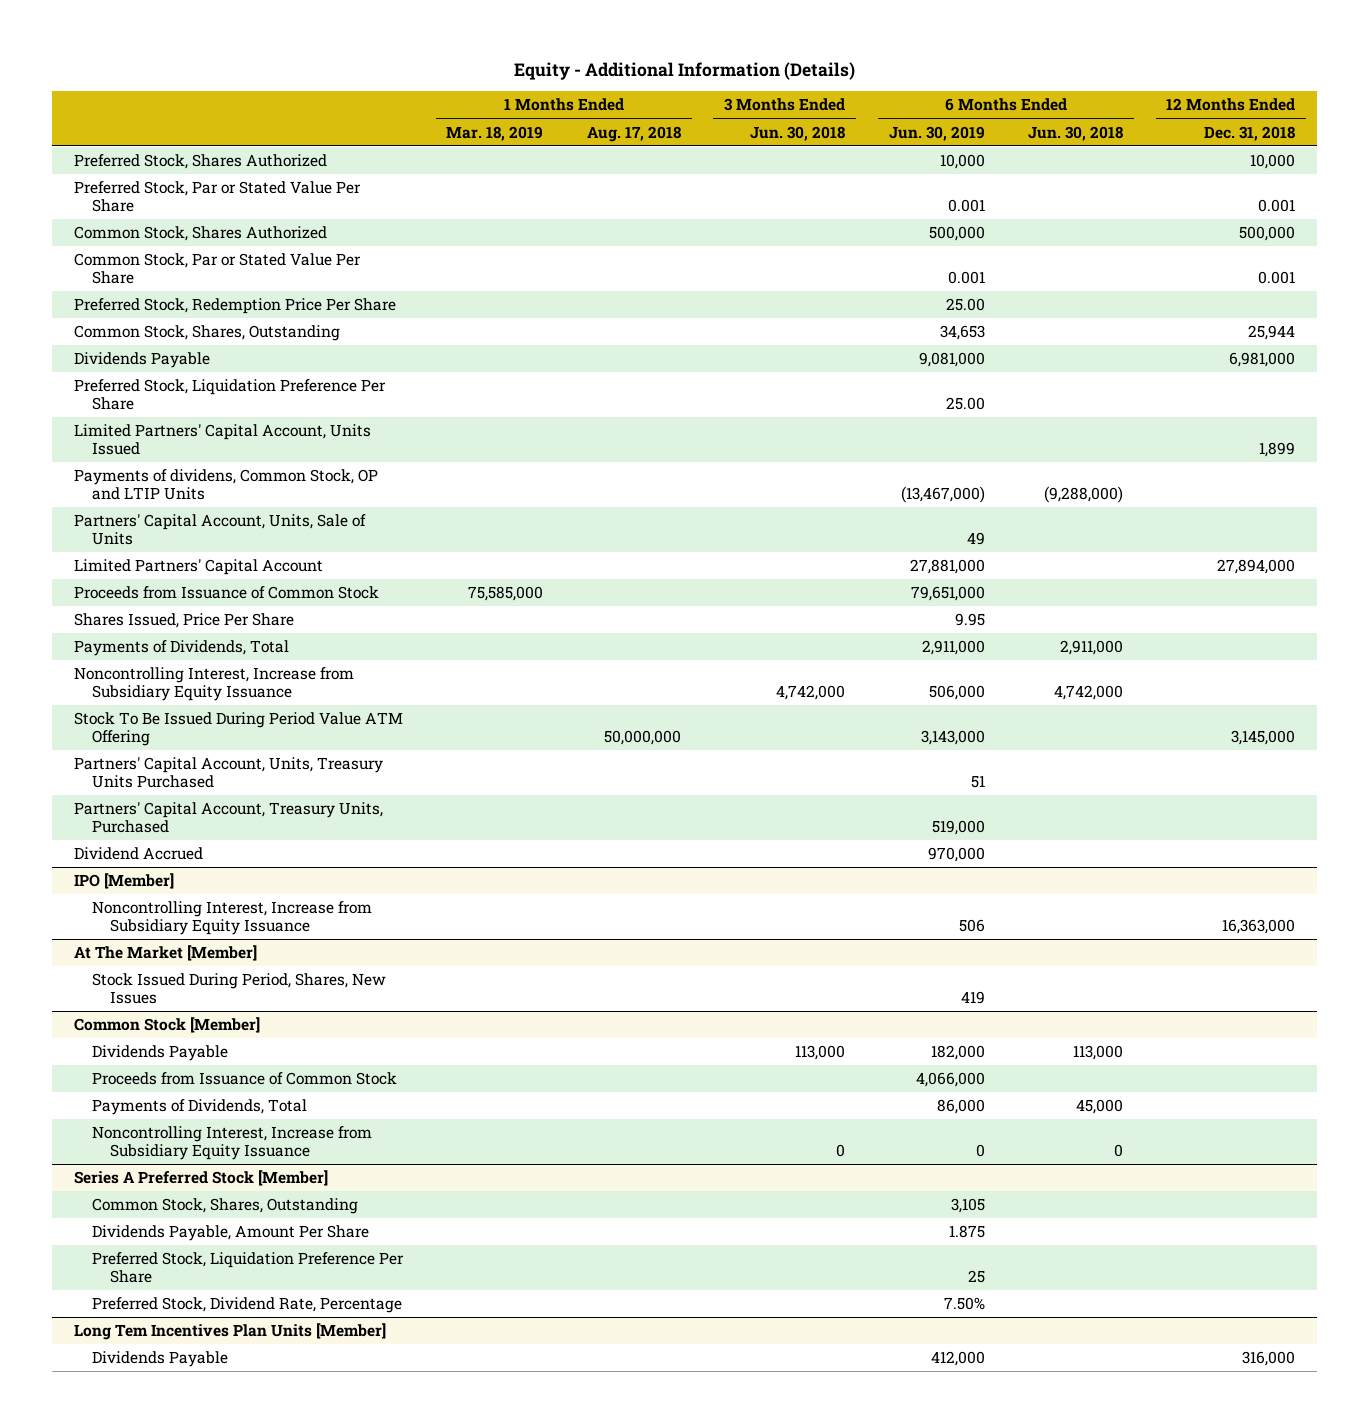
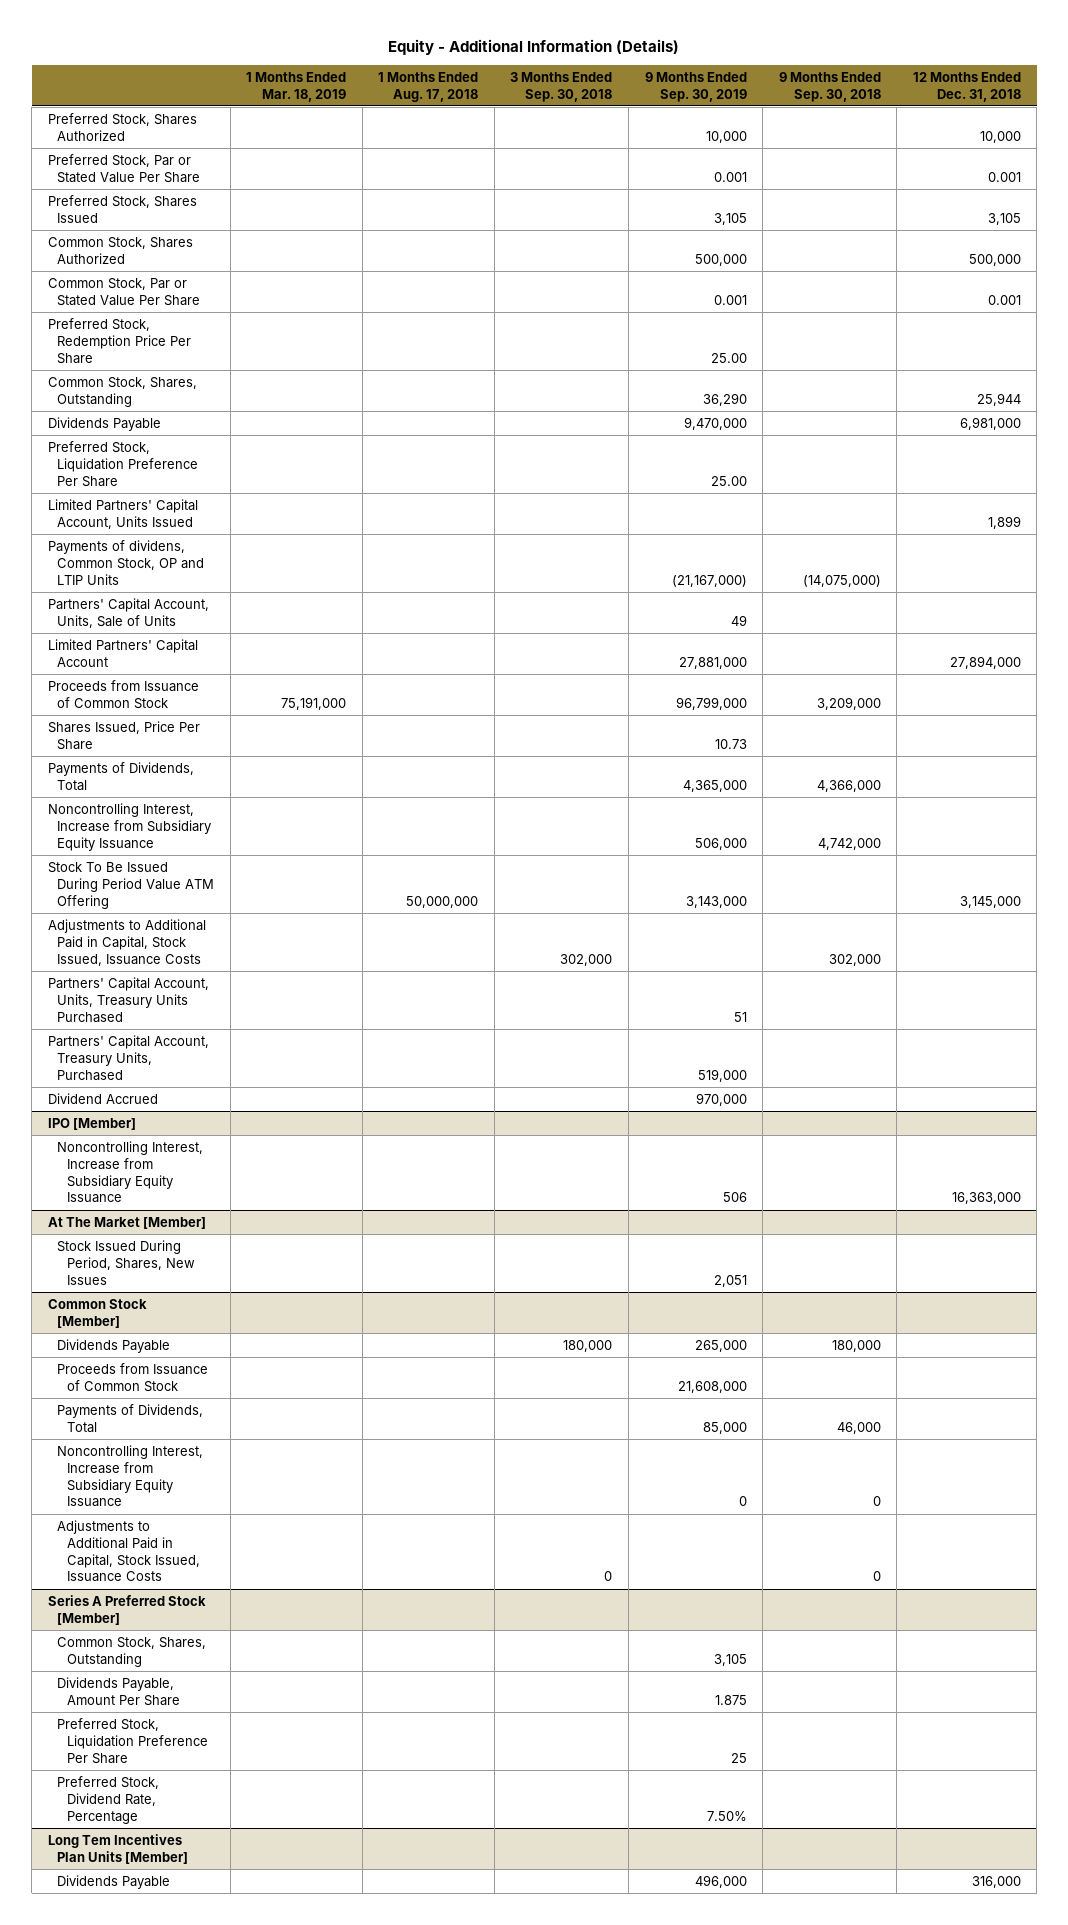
- | 1 Months Ended Mar. 18, 2019 | 1 Months Ended Aug. 17, 2018 | 3 Months Ended Jun. 30, 2018 | 6 Months Ended Jun. 30, 2019 | 6 Months Ended Jun. 30, 2018 | 12 Months Ended Dec. 31, 2018
+ | 1 Months Ended Mar. 18, 2019 | 1 Months Ended Aug. 17, 2018 | 3 Months Ended Sep. 30, 2018 | 9 Months Ended Sep. 30, 2019 | 9 Months Ended Sep. 30, 2018 | 12 Months Ended Dec. 31, 2018
+ Preferred Stock, Shares Issued | | | | 3,105 | | 3,105
- Proceeds from Issuance of Common Stock | 75,585,000 | | | 79,651,000 | |
+ Proceeds from Issuance of Common Stock | 75,191,000 | | | 96,799,000 | 3,209,000 |
+ Adjustments to Additional Paid in Capital, Stock Issued, Issuance Costs | | | 302,000 | | 302,000 |
@ Common Stock [Member]
+ Adjustments to Additional Paid in Capital, Stock Issued, Issuance Costs | | | 0 | | 0 |

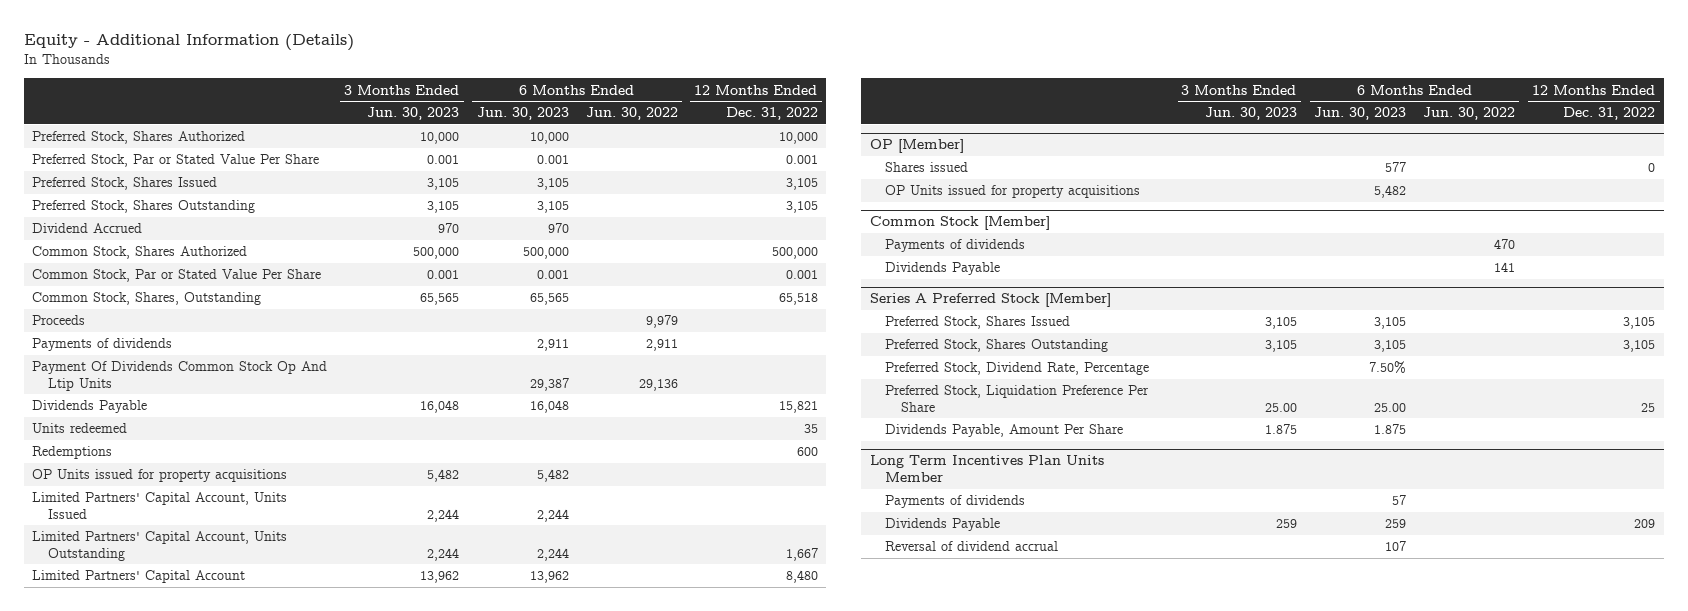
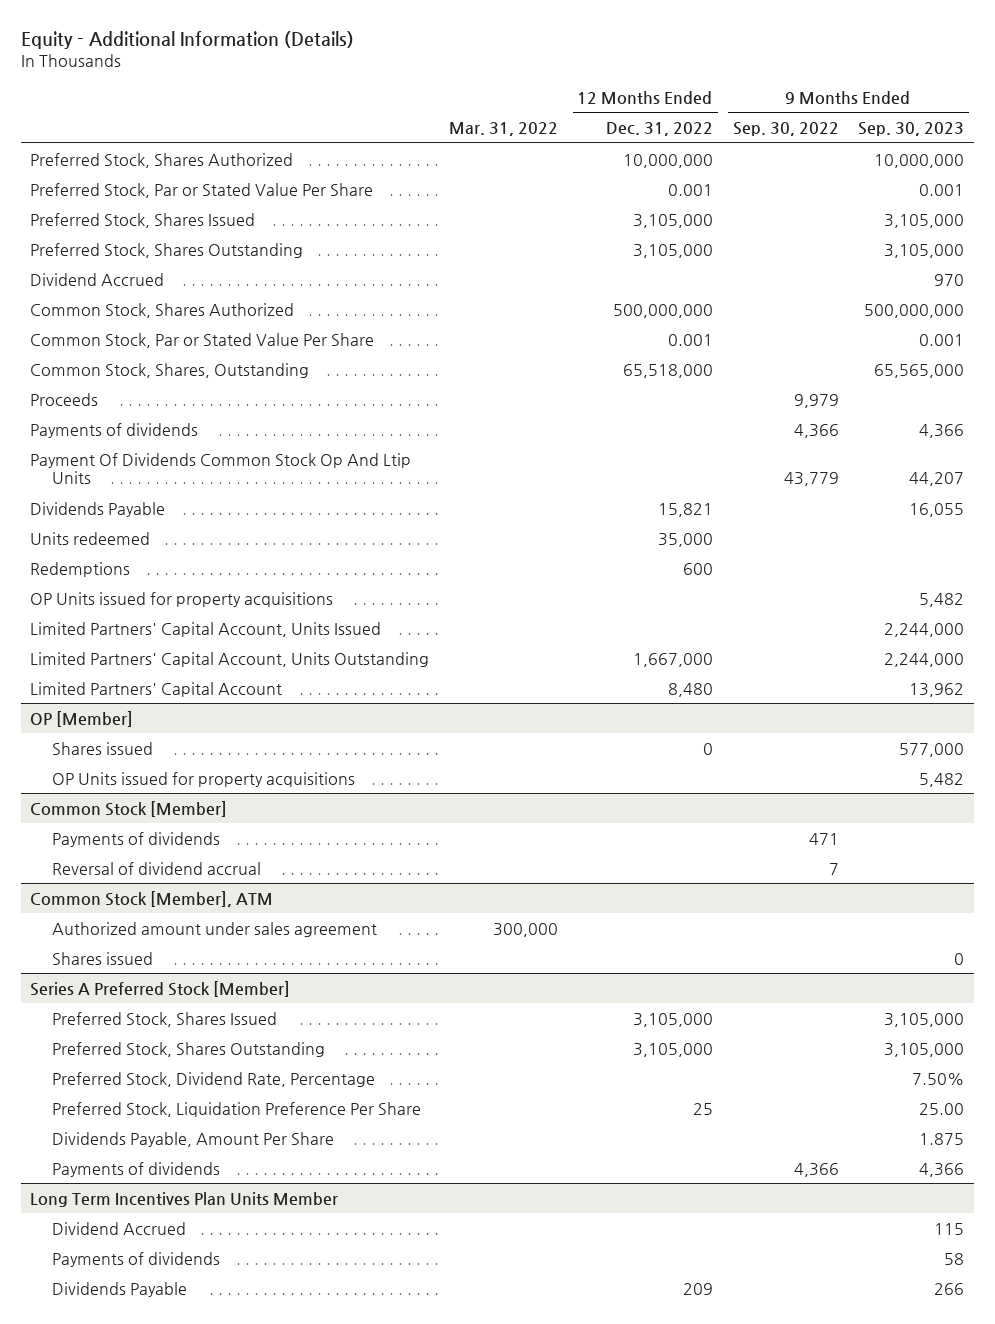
- | 3 Months Ended Jun. 30, 2023 | 6 Months Ended Jun. 30, 2023 | 6 Months Ended Jun. 30, 2022 | 12 Months Ended Dec. 31, 2022
+ | Mar. 31, 2022 | 12 Months Ended Dec. 31, 2022 | 9 Months Ended Sep. 30, 2022 | 9 Months Ended Sep. 30, 2023
- Preferred Stock, Shares Authorized | 10,000 | 10,000 | | 10,000
+ Preferred Stock, Shares Authorized | | 10,000,000 | | 10,000,000
- Preferred Stock, Shares Issued | 3,105 | 3,105 | | 3,105
- Preferred Stock, Shares Outstanding | 3,105 | 3,105 | | 3,105
+ Preferred Stock, Shares Issued | | 3,105,000 | | 3,105,000
+ Preferred Stock, Shares Outstanding | | 3,105,000 | | 3,105,000
- Common Stock, Shares Authorized | 500,000 | 500,000 | | 500,000
+ Common Stock, Shares Authorized | | 500,000,000 | | 500,000,000
- Common Stock, Shares, Outstanding | 65,565 | 65,565 | | 65,518
+ Common Stock, Shares, Outstanding | | 65,518,000 | | 65,565,000
- Units redeemed | | | | 35
+ Units redeemed | | 35,000 | |
- Limited Partners' Capital Account, Units Outstanding | 2,244 | 2,244 | | 1,667
+ Limited Partners' Capital Account, Units Outstanding | | 1,667,000 | | 2,244,000
@ Common Stock [Member]
- Dividends Payable | | | 141 |
+ Reversal of dividend accrual | | | 7 |
+ Common Stock [Member], ATM
+ Authorized amount under sales agreement | 300,000 | | |
+ Shares issued | | | | 0
@ Series A Preferred Stock [Member]
- Preferred Stock, Shares Issued | 3,105 | 3,105 | | 3,105
- Preferred Stock, Shares Outstanding | 3,105 | 3,105 | | 3,105
+ Preferred Stock, Shares Issued | | 3,105,000 | | 3,105,000
+ Preferred Stock, Shares Outstanding | | 3,105,000 | | 3,105,000
+ Payments of dividends | | | 4,366 | 4,366
@ Long Term Incentives Plan Units Member
+ Dividend Accrued | | | | 115
- Reversal of dividend accrual | | 107 | |

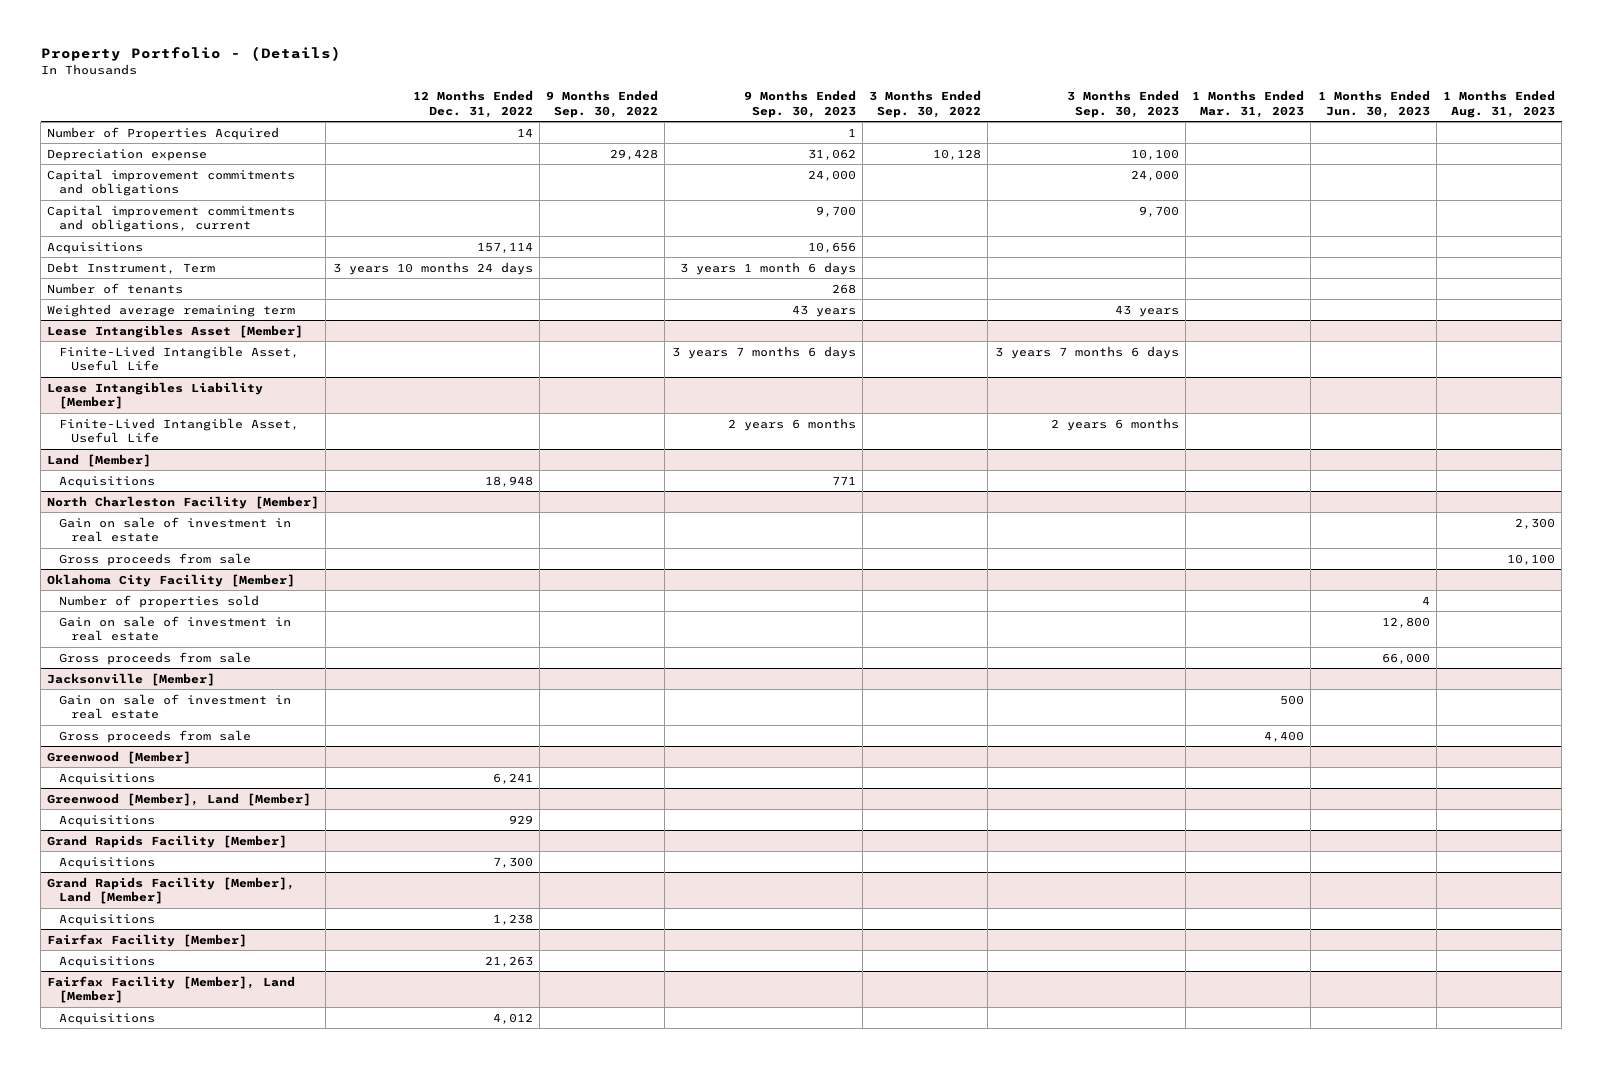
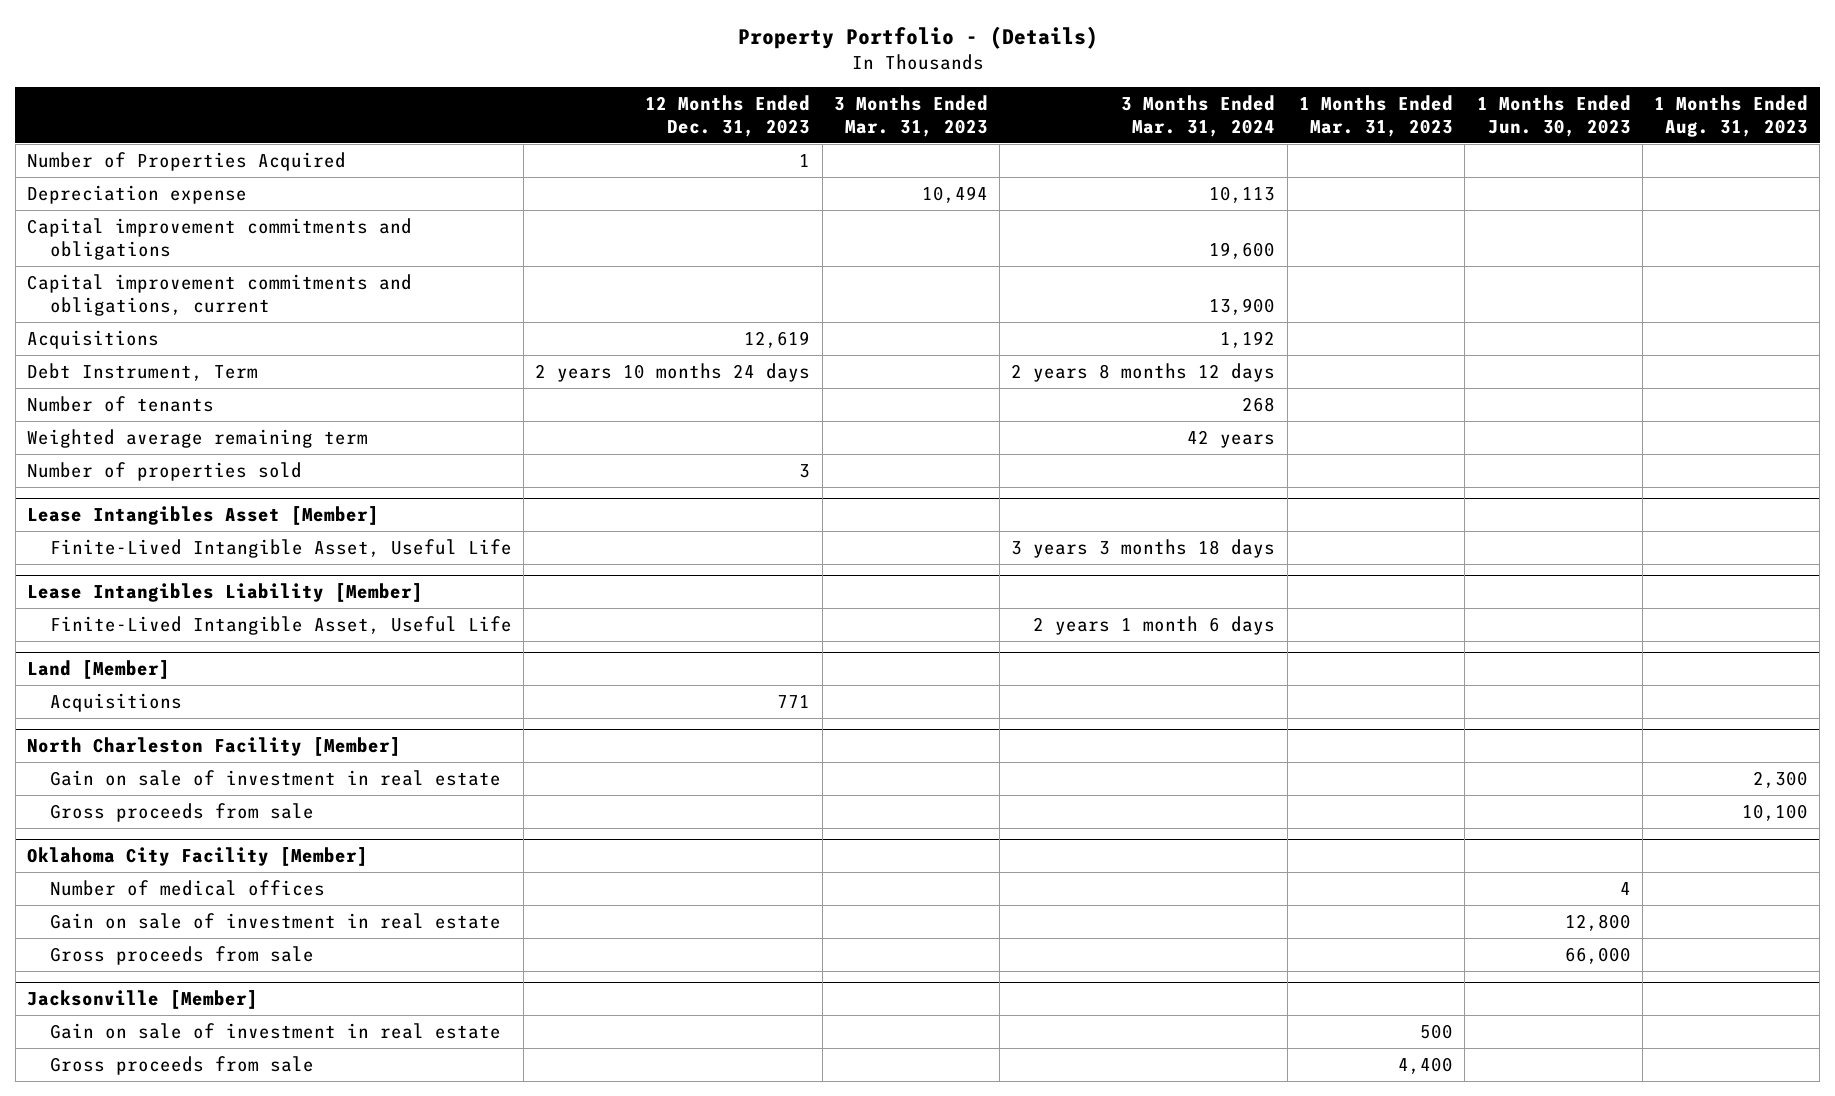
- | 12 Months Ended Dec. 31, 2022 | 9 Months Ended Sep. 30, 2022 | 9 Months Ended Sep. 30, 2023 | 3 Months Ended Sep. 30, 2022 | 3 Months Ended Sep. 30, 2023 | 1 Months Ended Mar. 31, 2023 | 1 Months Ended Jun. 30, 2023 | 1 Months Ended Aug. 31, 2023
+ | 12 Months Ended Dec. 31, 2023 | 3 Months Ended Mar. 31, 2023 | 3 Months Ended Mar. 31, 2024 | 1 Months Ended Mar. 31, 2023 | 1 Months Ended Jun. 30, 2023 | 1 Months Ended Aug. 31, 2023
+ Number of properties sold | 3 | | | | |
@ Oklahoma City Facility [Member]
- Number of properties sold | | | | | | | 4 |
+ Number of medical offices | | | | | 4 |
- Greenwood [Member]
- Acquisitions | 6,241 | | | | | | |
- Greenwood [Member], Land [Member]
- Acquisitions | 929 | | | | | | |
- Grand Rapids Facility [Member]
- Acquisitions | 7,300 | | | | | | |
- Grand Rapids Facility [Member], Land [Member]
- Acquisitions | 1,238 | | | | | | |
- Fairfax Facility [Member]
- Acquisitions | 21,263 | | | | | | |
- Fairfax Facility [Member], Land [Member]
- Acquisitions | 4,012 | | | | | | |

